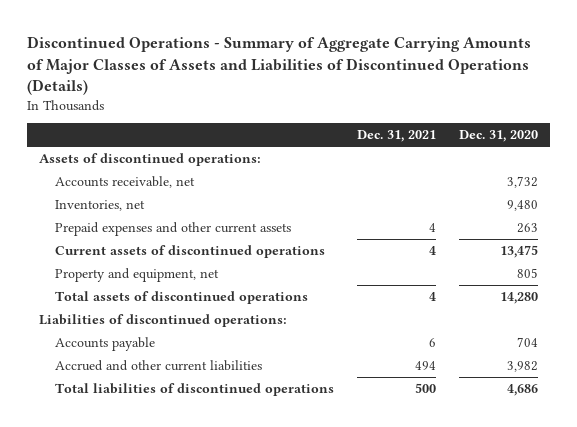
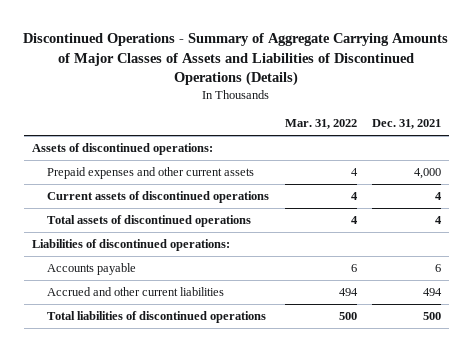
- | Dec. 31, 2021 | Dec. 31, 2020
+ | Mar. 31, 2022 | Dec. 31, 2021
- Accounts receivable, net | | 3,732
- Inventories, net | | 9,480
- Prepaid expenses and other current assets | 4 | 263
+ Prepaid expenses and other current assets | 4 | 4,000
- Property and equipment, net | | 805

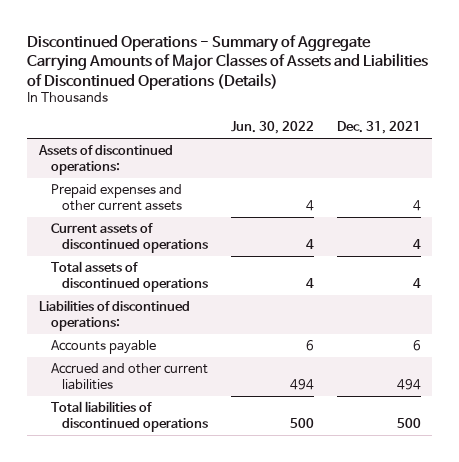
- | Mar. 31, 2022 | Dec. 31, 2021
+ | Jun. 30, 2022 | Dec. 31, 2021
- Prepaid expenses and other current assets | 4 | 4,000
+ Prepaid expenses and other current assets | 4 | 4

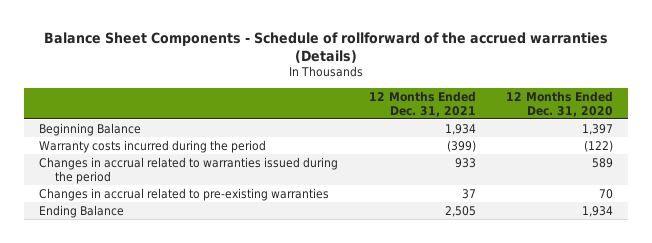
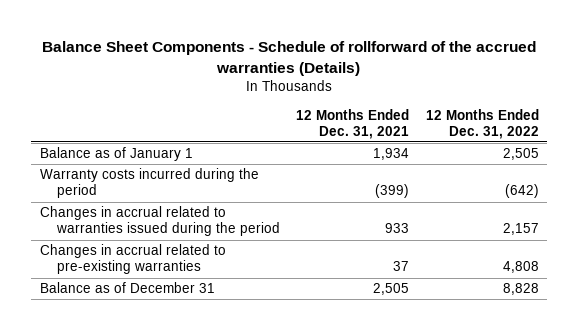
- | 12 Months Ended Dec. 31, 2021 | 12 Months Ended Dec. 31, 2020
+ | 12 Months Ended Dec. 31, 2021 | 12 Months Ended Dec. 31, 2022
- Beginning Balance | 1,934 | 1,397
+ Balance as of January 1 | 1,934 | 2,505
- Ending Balance | 2,505 | 1,934
+ Balance as of December 31 | 2,505 | 8,828

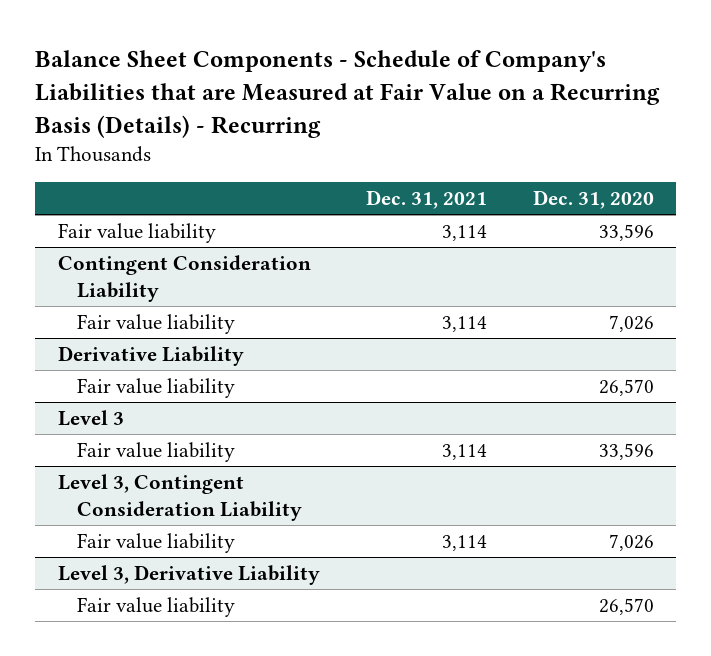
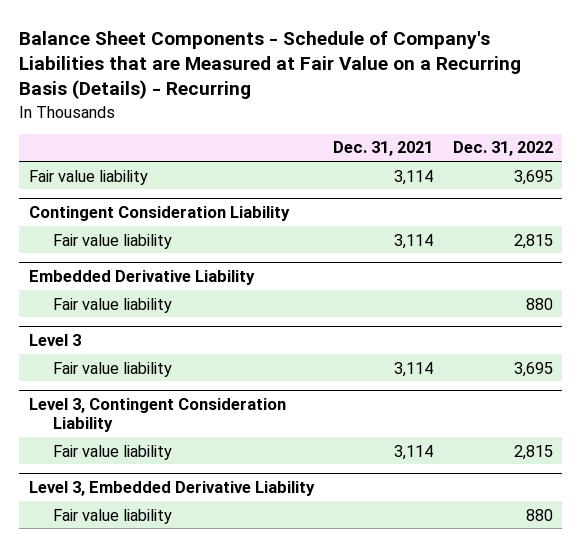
- | Dec. 31, 2021 | Dec. 31, 2020
+ | Dec. 31, 2021 | Dec. 31, 2022
- Derivative Liability
+ Embedded Derivative Liability
- Level 3, Derivative Liability
+ Level 3, Embedded Derivative Liability

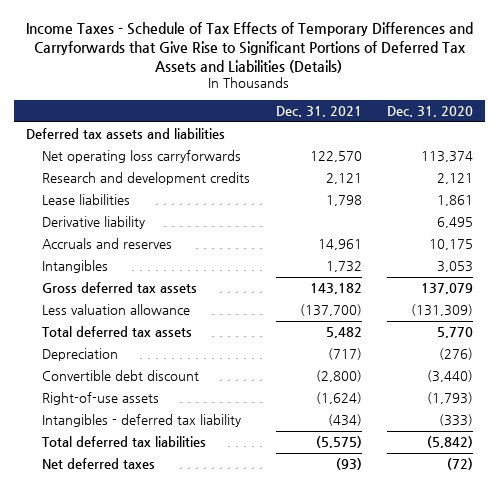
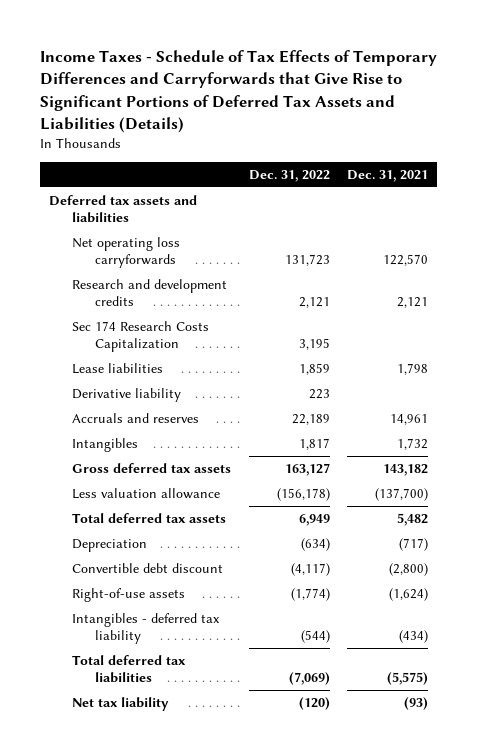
- | Dec. 31, 2021 | Dec. 31, 2020
+ | Dec. 31, 2022 | Dec. 31, 2021
+ Sec 174 Research Costs Capitalization | 3,195 |
- Net deferred taxes | (93) | (72)
+ Net tax liability | (120) | (93)

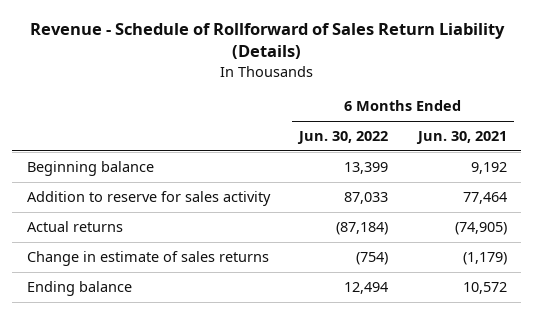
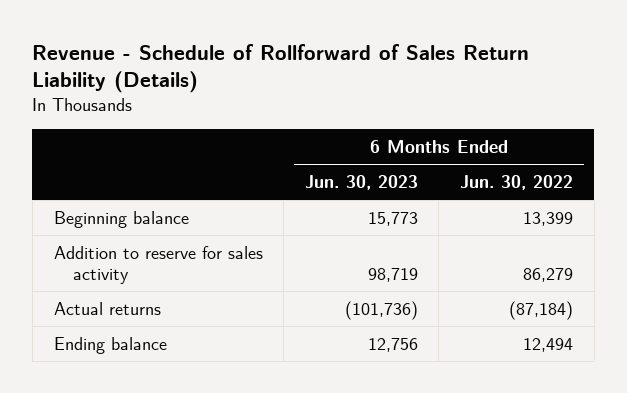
- | 6 Months Ended Jun. 30, 2022 | 6 Months Ended Jun. 30, 2021
+ | 6 Months Ended Jun. 30, 2023 | 6 Months Ended Jun. 30, 2022
- Addition to reserve for sales activity | 87,033 | 77,464
+ Addition to reserve for sales activity | 98,719 | 86,279
- Change in estimate of sales returns | (754) | (1,179)

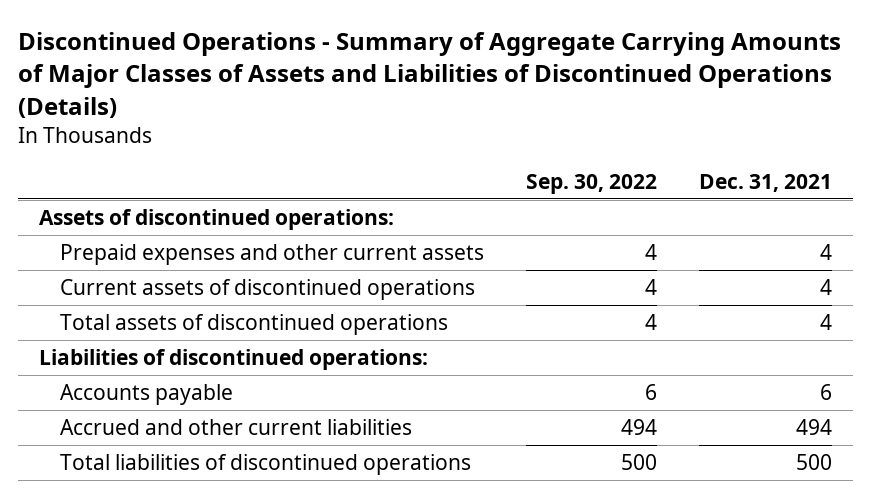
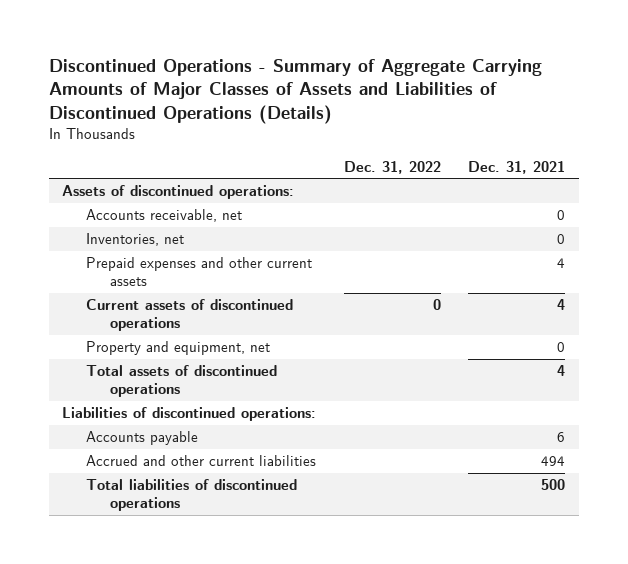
- | Sep. 30, 2022 | Dec. 31, 2021
+ | Dec. 31, 2022 | Dec. 31, 2021
+ Accounts receivable, net | | 0
+ Inventories, net | | 0
+ Property and equipment, net | | 0

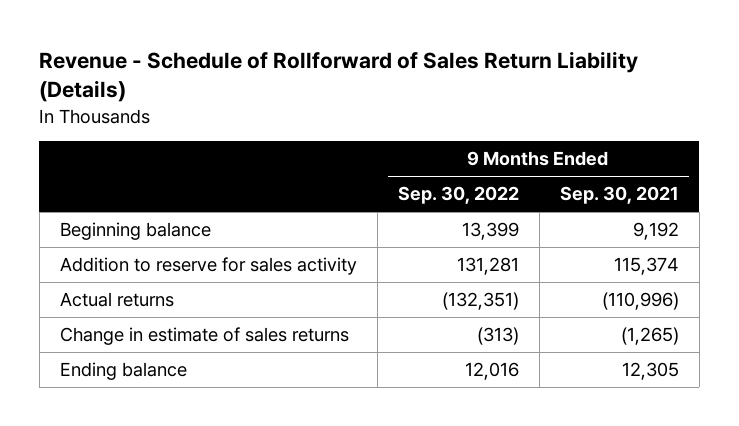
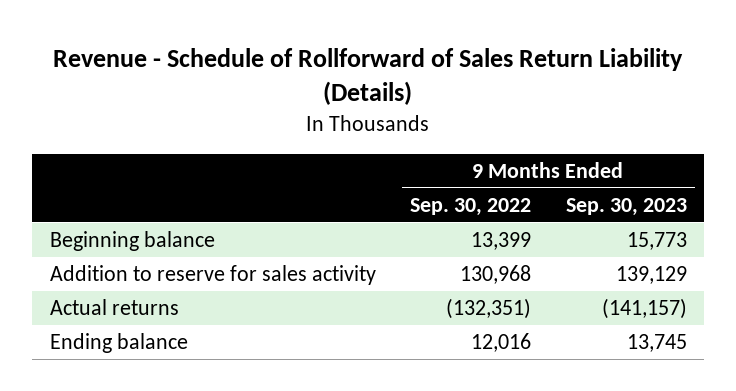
- | 9 Months Ended Sep. 30, 2022 | 9 Months Ended Sep. 30, 2021
+ | 9 Months Ended Sep. 30, 2022 | 9 Months Ended Sep. 30, 2023
- Addition to reserve for sales activity | 131,281 | 115,374
+ Addition to reserve for sales activity | 130,968 | 139,129
- Change in estimate of sales returns | (313) | (1,265)

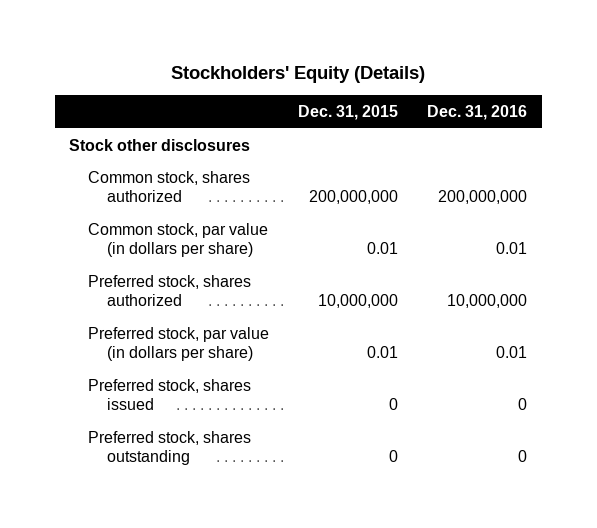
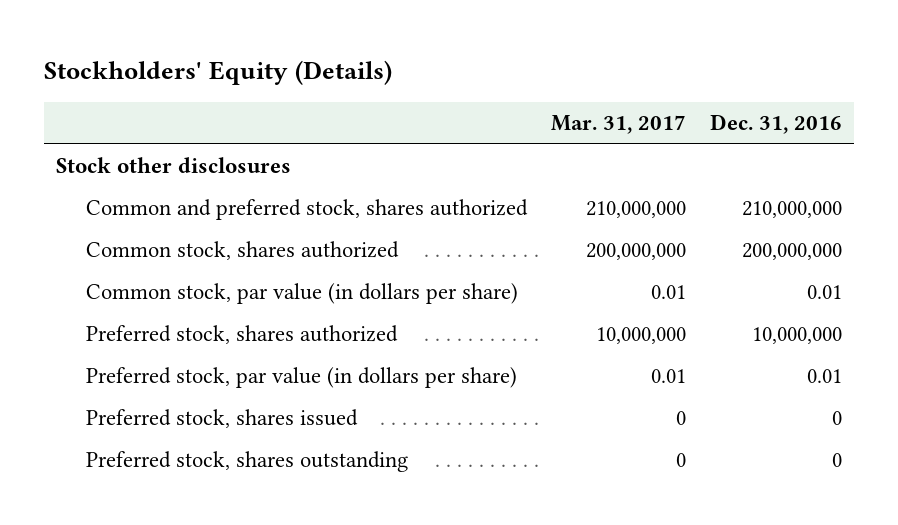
- | Dec. 31, 2015 | Dec. 31, 2016
+ | Mar. 31, 2017 | Dec. 31, 2016
+ Common and preferred stock, shares authorized | 210,000,000 | 210,000,000

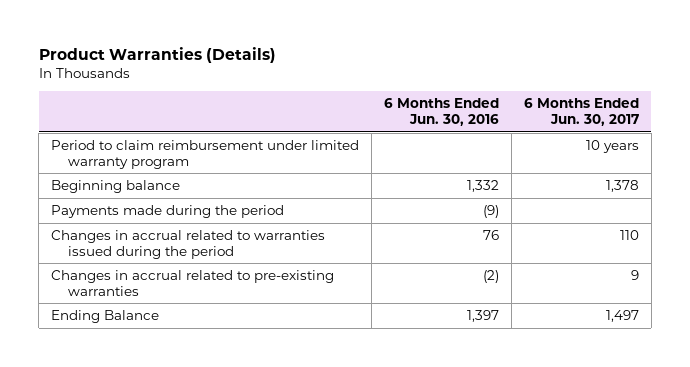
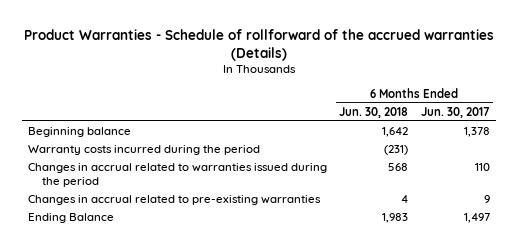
- Product Warranties (Details)
+ Product Warranties - Schedule of rollforward of the accrued warranties (Details)
- | 6 Months Ended Jun. 30, 2016 | 6 Months Ended Jun. 30, 2017
+ | 6 Months Ended Jun. 30, 2018 | 6 Months Ended Jun. 30, 2017
- Period to claim reimbursement under limited warranty program | | 10 years
- Payments made during the period | (9) |
+ Warranty costs incurred during the period | (231) |

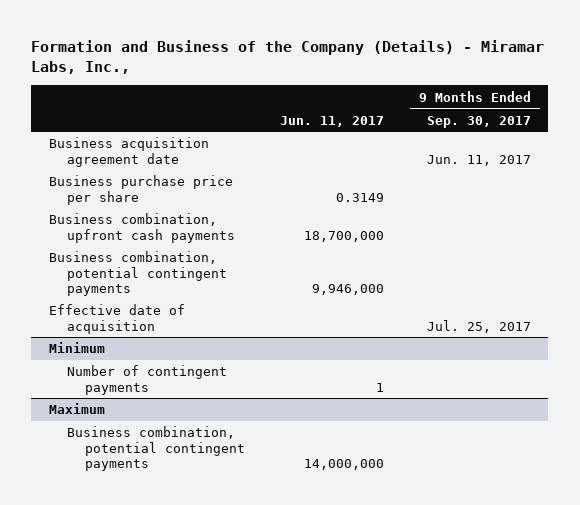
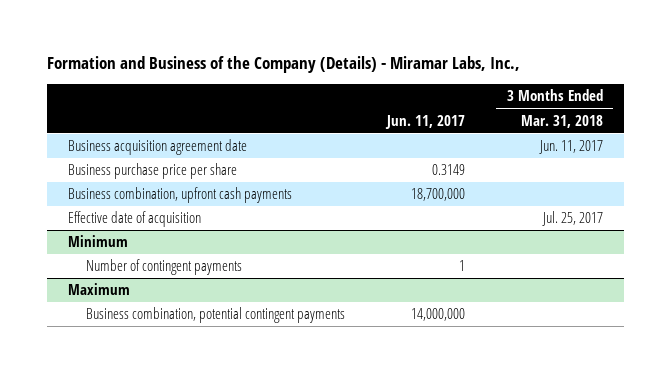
- | Jun. 11, 2017 | 9 Months Ended Sep. 30, 2017
+ | Jun. 11, 2017 | 3 Months Ended Mar. 31, 2018
- Business combination, potential contingent payments | 9,946,000 |

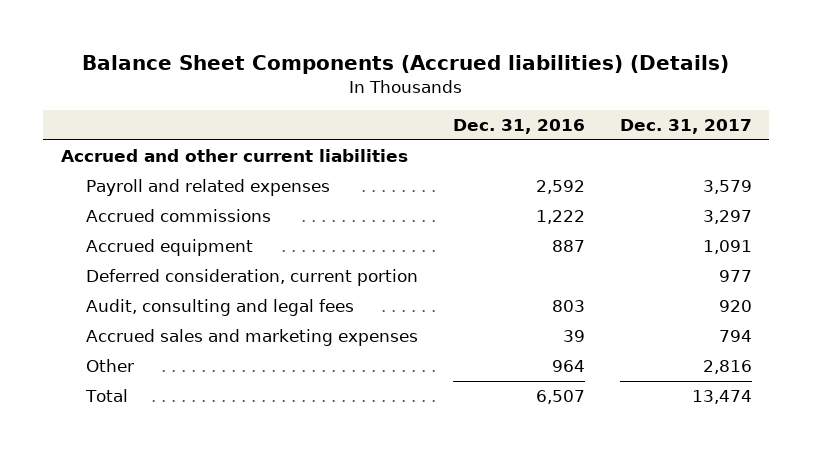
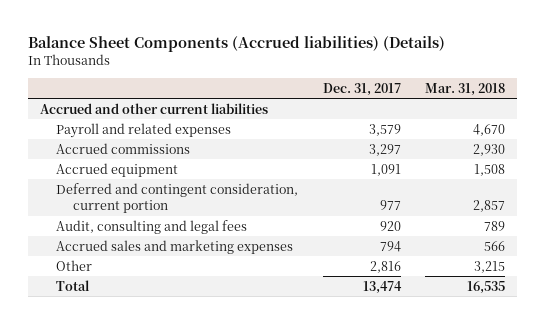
- | Dec. 31, 2016 | Dec. 31, 2017
+ | Dec. 31, 2017 | Mar. 31, 2018
- Deferred consideration, current portion | | 977
+ Deferred and contingent consideration, current portion | 977 | 2,857

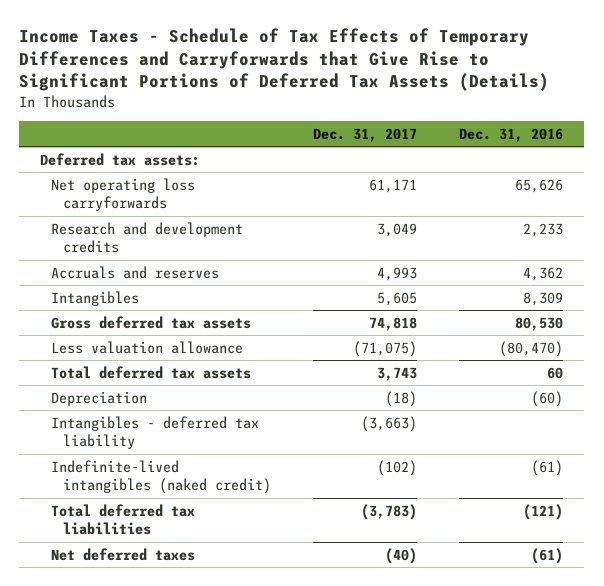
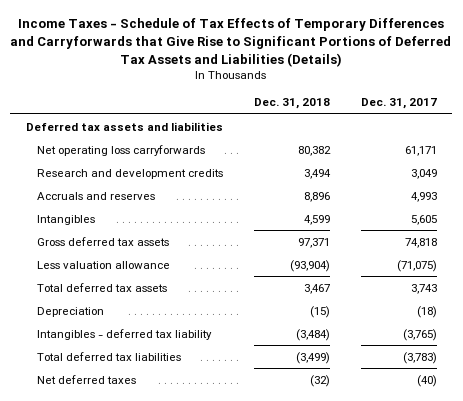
- Income Taxes - Schedule of Tax Effects of Temporary Differences and Carryforwards that Give Rise to Significant Portions of Deferred Tax Assets (Details)
+ Income Taxes - Schedule of Tax Effects of Temporary Differences and Carryforwards that Give Rise to Significant Portions of Deferred Tax Assets and Liabilities (Details)
- | Dec. 31, 2017 | Dec. 31, 2016
+ | Dec. 31, 2018 | Dec. 31, 2017
- Deferred tax assets:
+ Deferred tax assets and liabilities
- Intangibles - deferred tax liability | (3,663) |
- Indefinite-lived intangibles (naked credit) | (102) | (61)
+ Intangibles - deferred tax liability | (3,484) | (3,765)

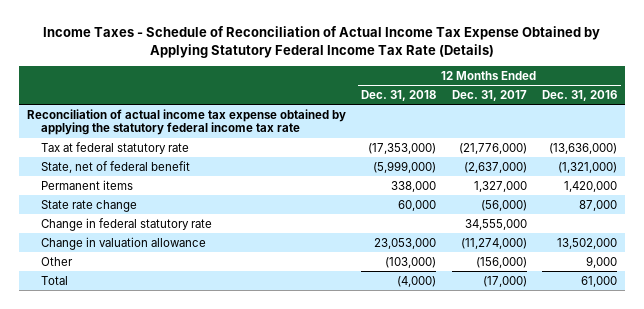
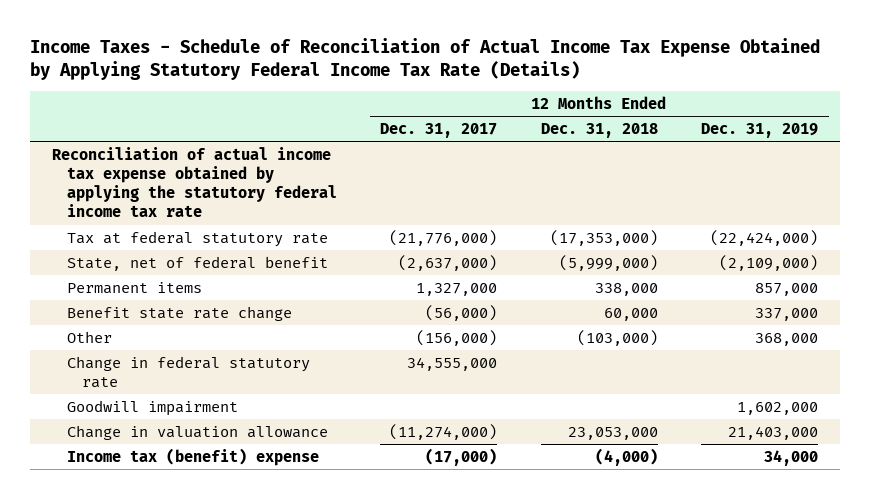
- | 12 Months Ended Dec. 31, 2018 | 12 Months Ended Dec. 31, 2017 | 12 Months Ended Dec. 31, 2016
+ | 12 Months Ended Dec. 31, 2017 | 12 Months Ended Dec. 31, 2018 | 12 Months Ended Dec. 31, 2019
- State rate change | 60,000 | (56,000) | 87,000
+ Benefit state rate change | (56,000) | 60,000 | 337,000
moved up: Other | (156,000) | (103,000) | 368,000
+ Goodwill impairment | | | 1,602,000
- Total | (4,000) | (17,000) | 61,000
+ Income tax (benefit) expense | (17,000) | (4,000) | 34,000

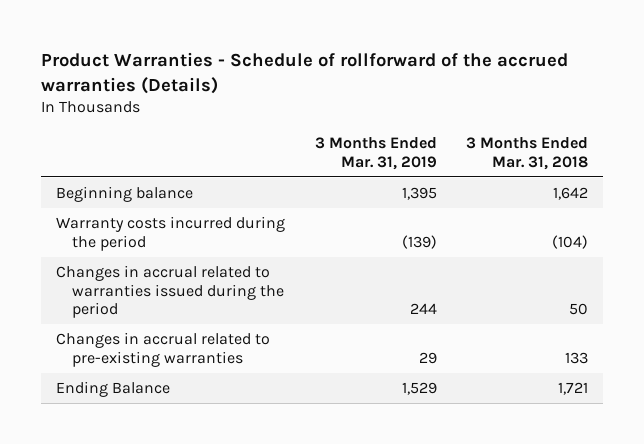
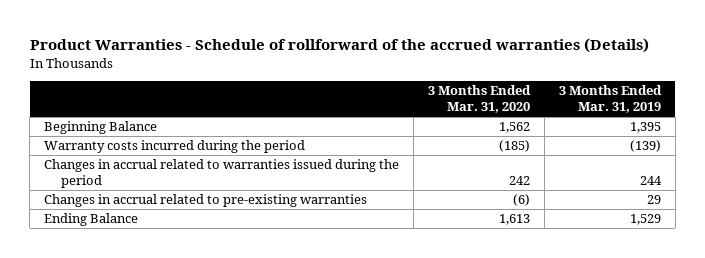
- | 3 Months Ended Mar. 31, 2019 | 3 Months Ended Mar. 31, 2018
+ | 3 Months Ended Mar. 31, 2020 | 3 Months Ended Mar. 31, 2019
- Beginning balance | 1,395 | 1,642
+ Beginning Balance | 1,562 | 1,395

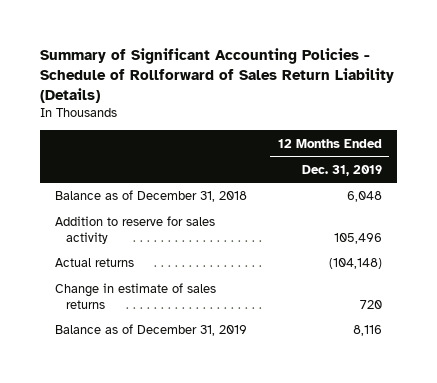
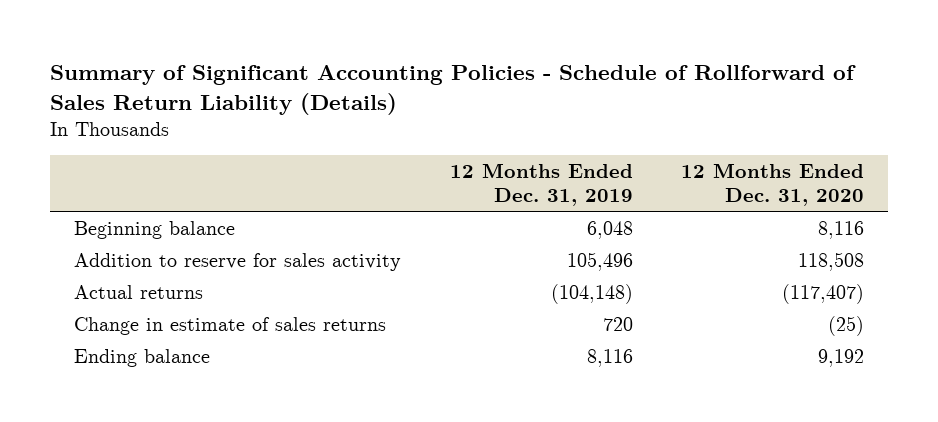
- | 12 Months Ended Dec. 31, 2019
+ | 12 Months Ended Dec. 31, 2019 | 12 Months Ended Dec. 31, 2020
- Balance as of December 31, 2018 | 6,048
+ Beginning balance | 6,048 | 8,116
- Balance as of December 31, 2019 | 8,116
+ Ending balance | 8,116 | 9,192

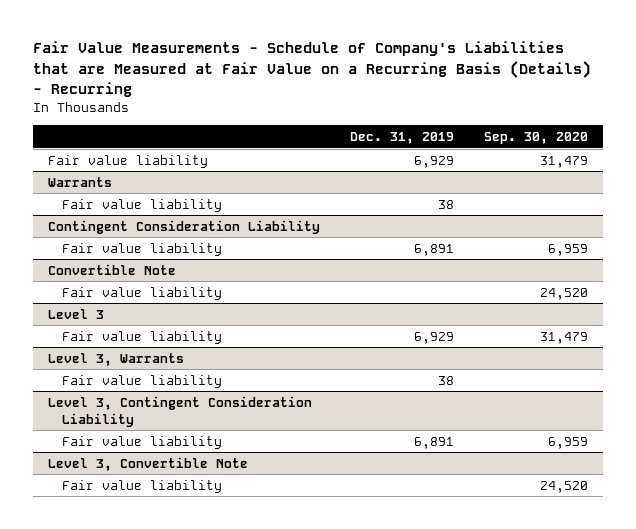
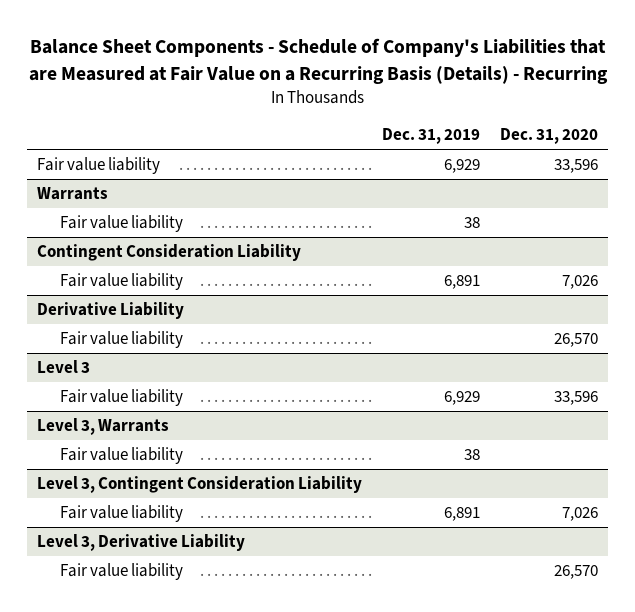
- Fair Value Measurements - Schedule of Company's Liabilities that are Measured at Fair Value on a Recurring Basis (Details) - Recurring
+ Balance Sheet Components - Schedule of Company's Liabilities that are Measured at Fair Value on a Recurring Basis (Details) - Recurring
- | Dec. 31, 2019 | Sep. 30, 2020
+ | Dec. 31, 2019 | Dec. 31, 2020
- Convertible Note
+ Derivative Liability
- Level 3, Convertible Note
+ Level 3, Derivative Liability

